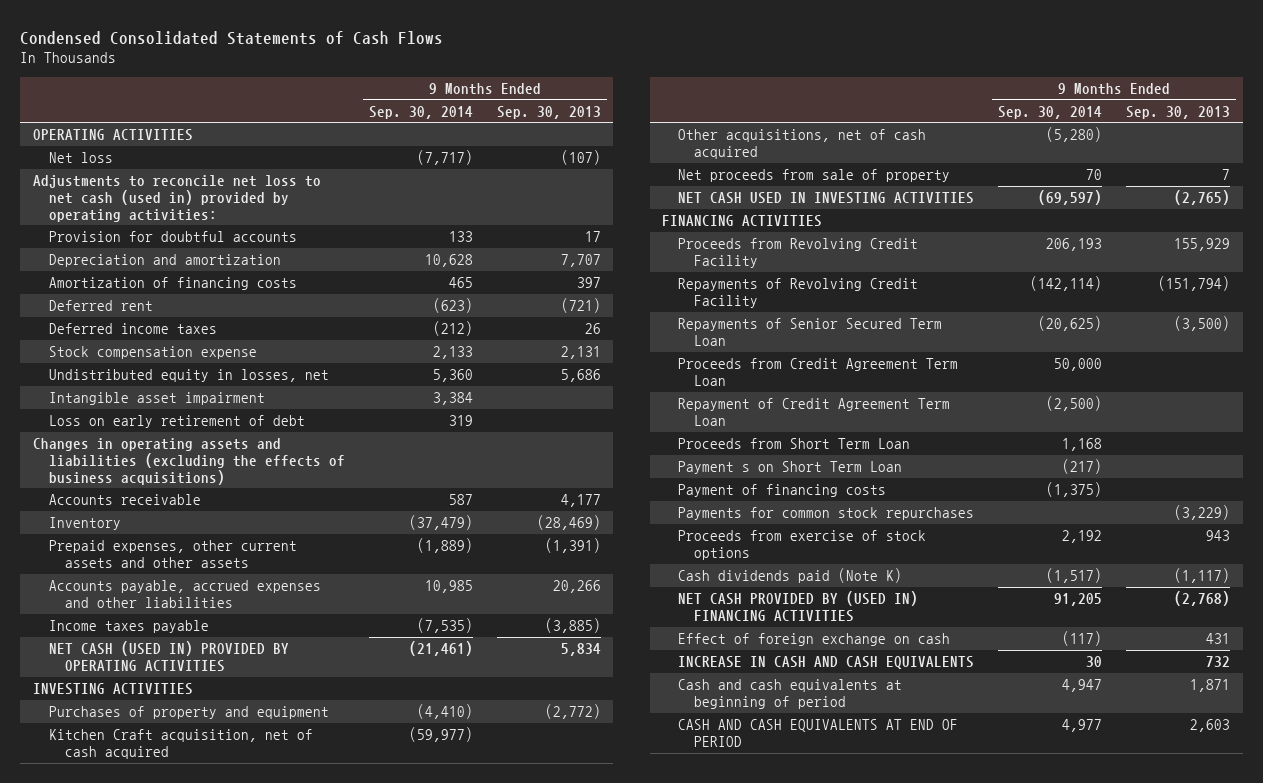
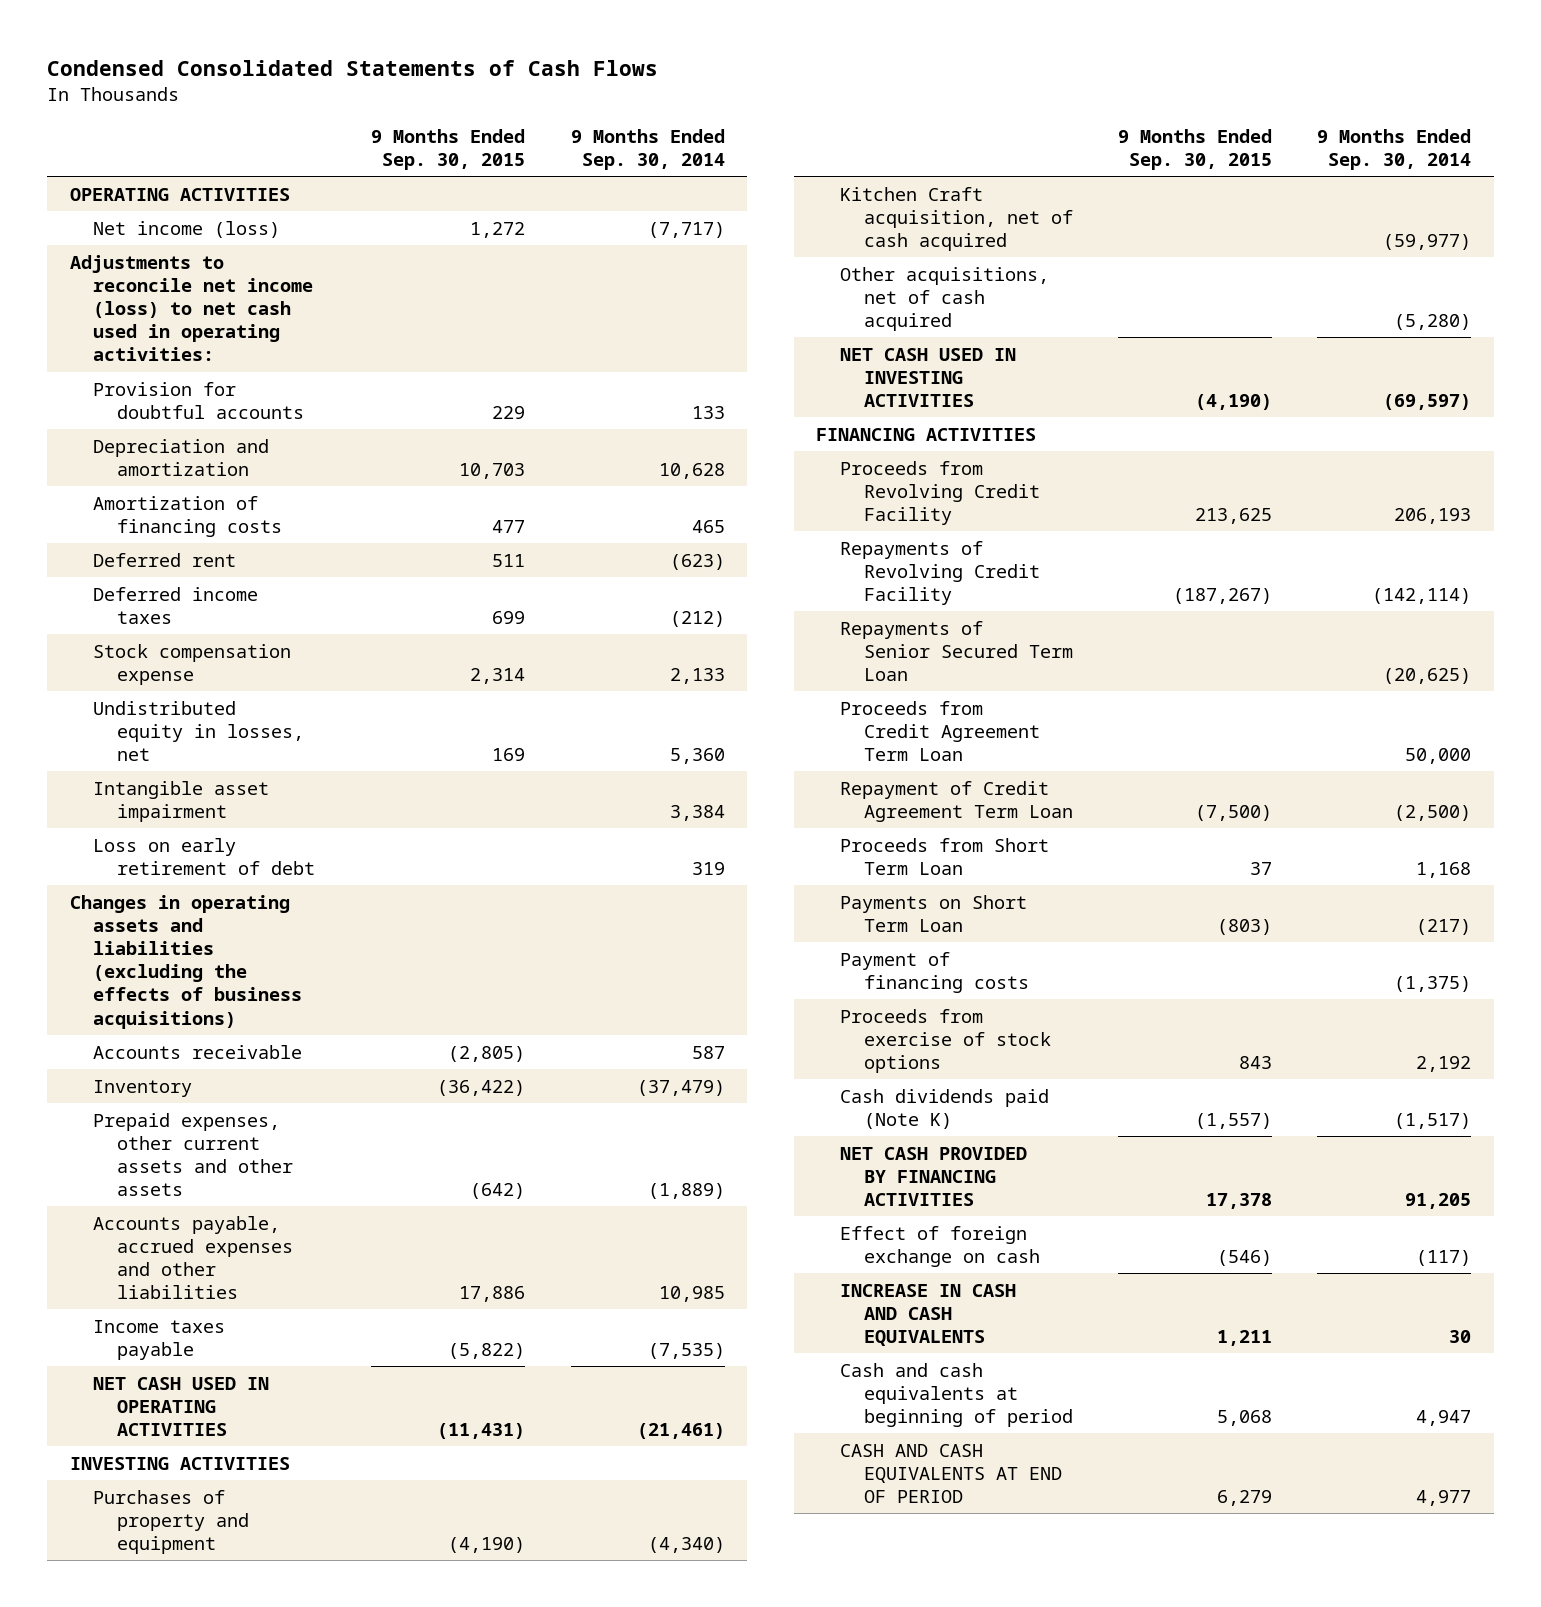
- | 9 Months Ended Sep. 30, 2014 | 9 Months Ended Sep. 30, 2013
+ | 9 Months Ended Sep. 30, 2015 | 9 Months Ended Sep. 30, 2014
- Net loss | (7,717) | (107)
- Adjustments to reconcile net loss to net cash (used in) provided by operating activities:
+ Net income (loss) | 1,272 | (7,717)
+ Adjustments to reconcile net income (loss) to net cash used in operating activities:
- NET CASH (USED IN) PROVIDED BY OPERATING ACTIVITIES | (21,461) | 5,834
+ NET CASH USED IN OPERATING ACTIVITIES | (11,431) | (21,461)
- Purchases of property and equipment | (4,410) | (2,772)
+ Purchases of property and equipment | (4,190) | (4,340)
- Net proceeds from sale of property | 70 | 7
- Payment s on Short Term Loan | (217) |
+ Payments on Short Term Loan | (803) | (217)
- Payments for common stock repurchases | | (3,229)
- NET CASH PROVIDED BY (USED IN) FINANCING ACTIVITIES | 91,205 | (2,768)
+ NET CASH PROVIDED BY FINANCING ACTIVITIES | 17,378 | 91,205

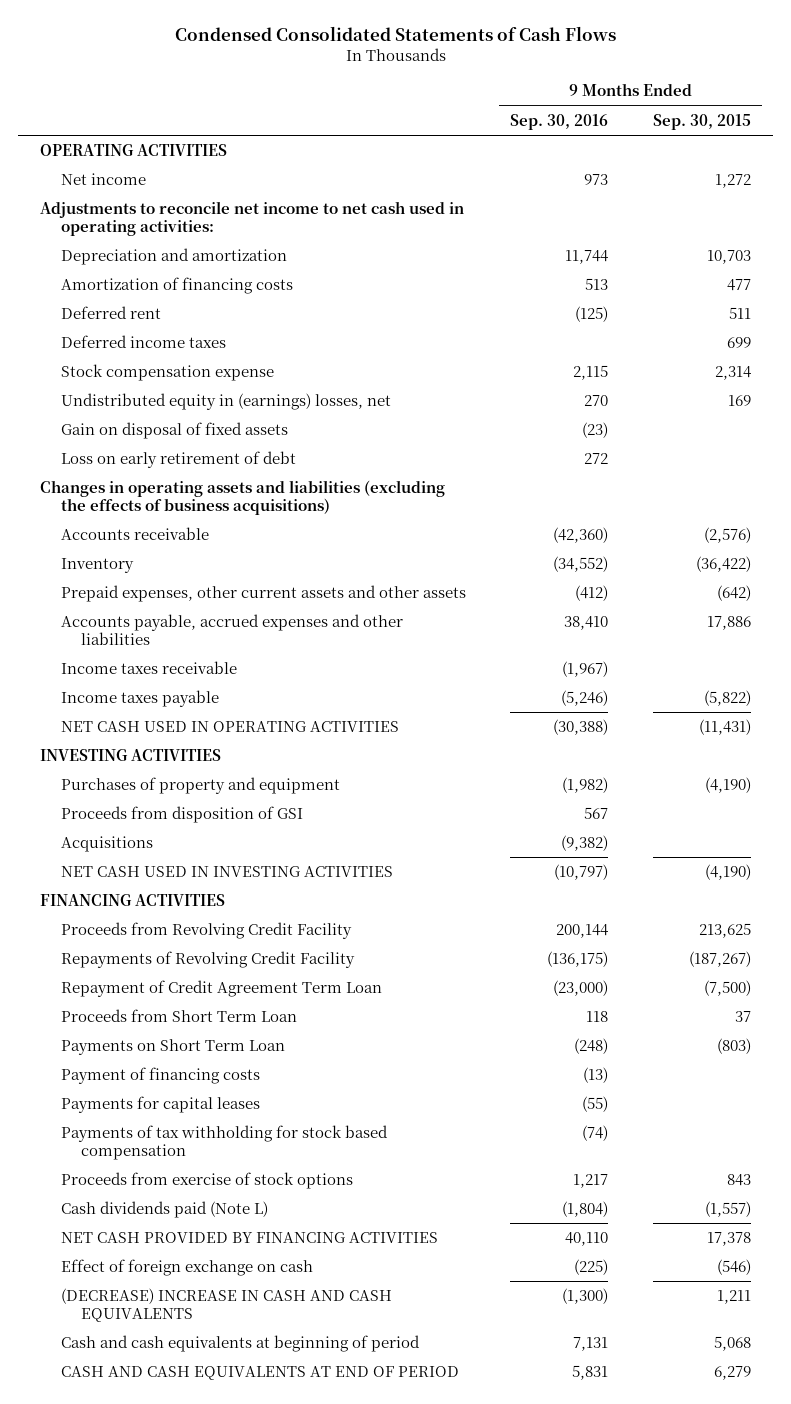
- | 9 Months Ended Sep. 30, 2015 | 9 Months Ended Sep. 30, 2014
+ | 9 Months Ended Sep. 30, 2016 | 9 Months Ended Sep. 30, 2015
- Net income (loss) | 1,272 | (7,717)
- Adjustments to reconcile net income (loss) to net cash used in operating activities:
- Provision for doubtful accounts | 229 | 133
+ Net income | 973 | 1,272
+ Adjustments to reconcile net income to net cash used in operating activities:
- Undistributed equity in losses, net | 169 | 5,360
- Intangible asset impairment | | 3,384
+ Undistributed equity in (earnings) losses, net | 270 | 169
+ Gain on disposal of fixed assets | (23) |
- Accounts receivable | (2,805) | 587
+ Accounts receivable | (42,360) | (2,576)
+ Income taxes receivable | (1,967) |
- Kitchen Craft acquisition, net of cash acquired | | (59,977)
- Other acquisitions, net of cash acquired | | (5,280)
+ Proceeds from disposition of GSI | 567 |
+ Acquisitions | (9,382) |
- Repayments of Senior Secured Term Loan | | (20,625)
- Proceeds from Credit Agreement Term Loan | | 50,000
+ Payments for capital leases | (55) |
+ Payments of tax withholding for stock based compensation | (74) |
- Cash dividends paid (Note K) | (1,557) | (1,517)
+ Cash dividends paid (Note L) | (1,804) | (1,557)
- INCREASE IN CASH AND CASH EQUIVALENTS | 1,211 | 30
+ (DECREASE) INCREASE IN CASH AND CASH EQUIVALENTS | (1,300) | 1,211

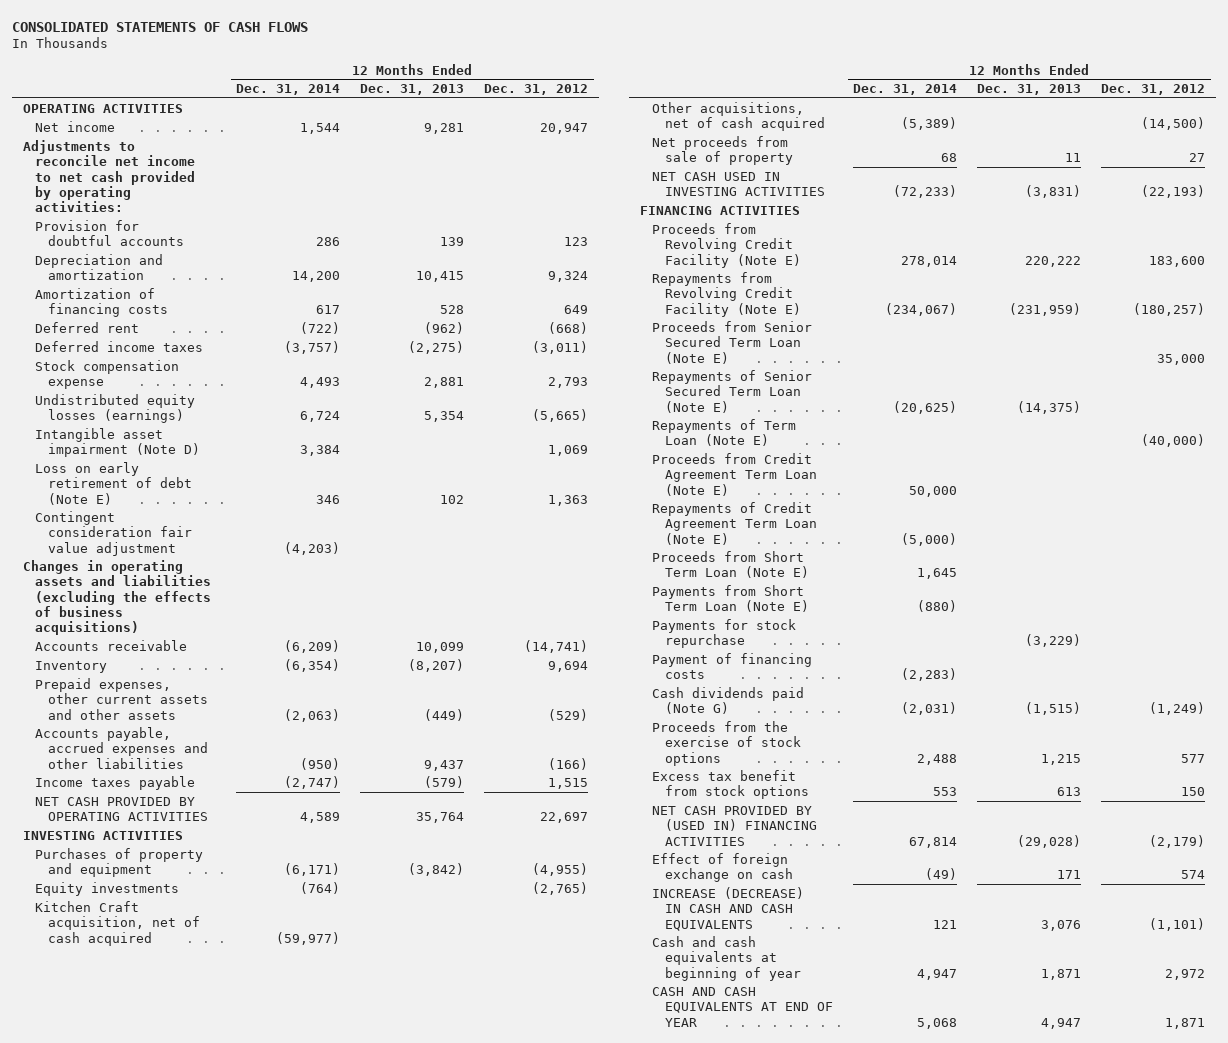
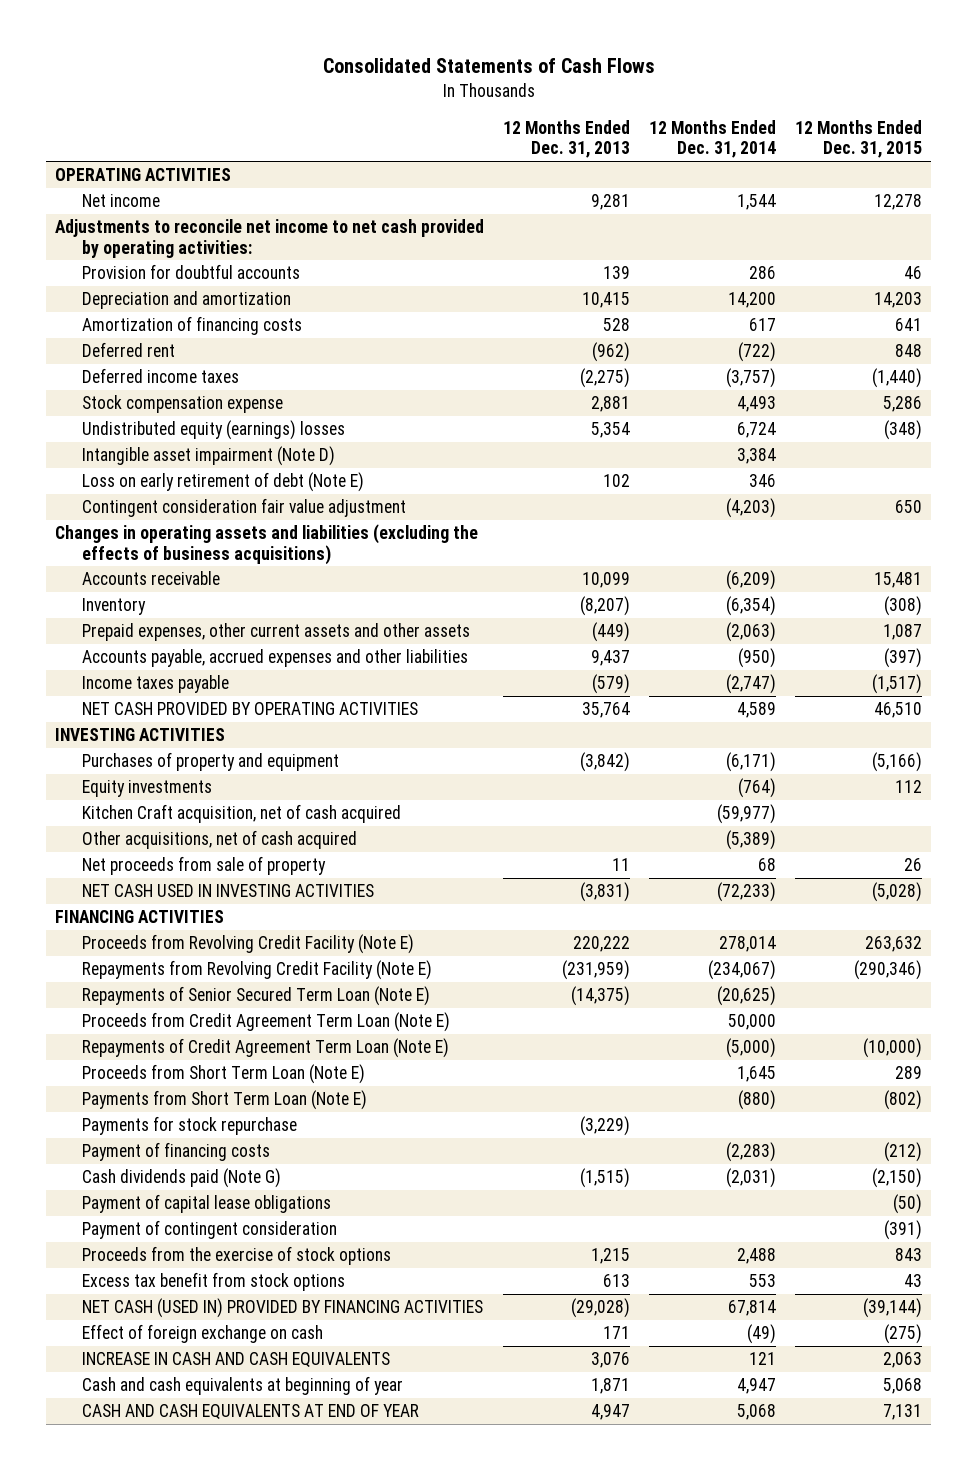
- CONSOLIDATED STATEMENTS OF CASH FLOWS
+ Consolidated Statements of Cash Flows
- | 12 Months Ended Dec. 31, 2014 | 12 Months Ended Dec. 31, 2013 | 12 Months Ended Dec. 31, 2012
+ | 12 Months Ended Dec. 31, 2013 | 12 Months Ended Dec. 31, 2014 | 12 Months Ended Dec. 31, 2015
- Undistributed equity losses (earnings) | 6,724 | 5,354 | (5,665)
+ Undistributed equity (earnings) losses | 5,354 | 6,724 | (348)
- Proceeds from Senior Secured Term Loan (Note E) | | | 35,000
- Repayments of Term Loan (Note E) | | | (40,000)
+ Payment of capital lease obligations | | | (50)
+ Payment of contingent consideration | | | (391)
- NET CASH PROVIDED BY (USED IN) FINANCING ACTIVITIES | 67,814 | (29,028) | (2,179)
+ NET CASH (USED IN) PROVIDED BY FINANCING ACTIVITIES | (29,028) | 67,814 | (39,144)
- INCREASE (DECREASE) IN CASH AND CASH EQUIVALENTS | 121 | 3,076 | (1,101)
+ INCREASE IN CASH AND CASH EQUIVALENTS | 3,076 | 121 | 2,063

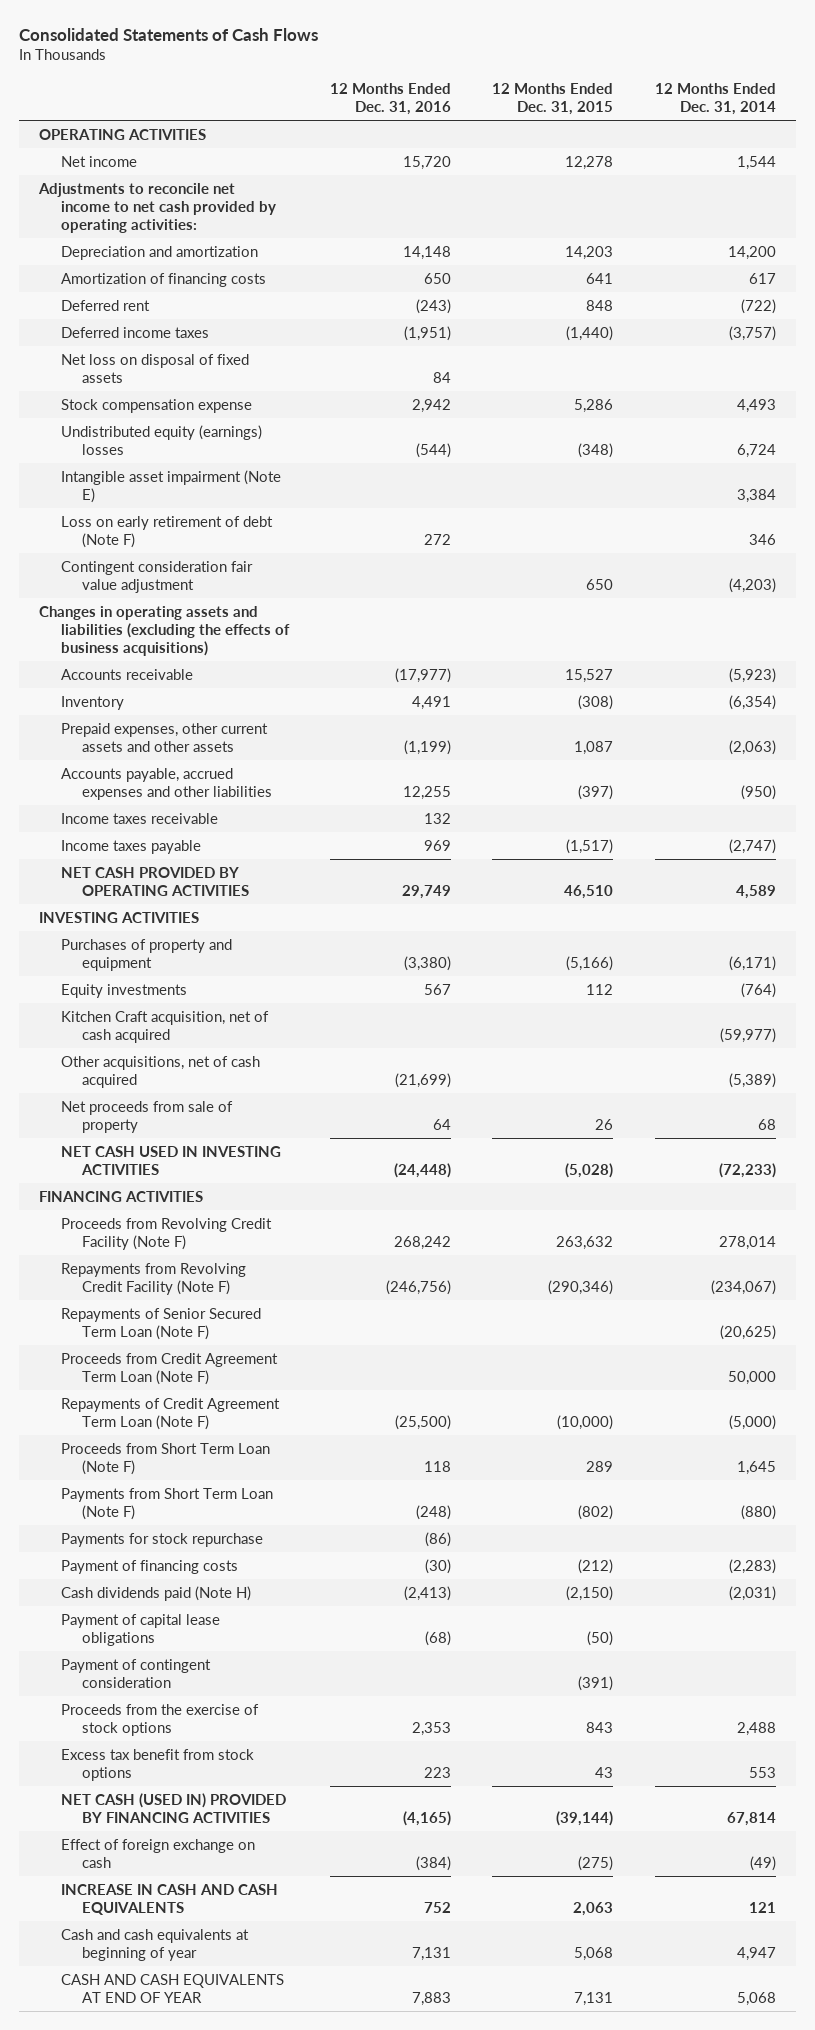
- | 12 Months Ended Dec. 31, 2013 | 12 Months Ended Dec. 31, 2014 | 12 Months Ended Dec. 31, 2015
+ | 12 Months Ended Dec. 31, 2016 | 12 Months Ended Dec. 31, 2015 | 12 Months Ended Dec. 31, 2014
- Provision for doubtful accounts | 139 | 286 | 46
+ Net loss on disposal of fixed assets | 84 | |
- Intangible asset impairment (Note D) | | 3,384 |
- Loss on early retirement of debt (Note E) | 102 | 346 |
+ Intangible asset impairment (Note E) | | | 3,384
+ Loss on early retirement of debt (Note F) | 272 | | 346
- Accounts receivable | 10,099 | (6,209) | 15,481
+ Accounts receivable | (17,977) | 15,527 | (5,923)
+ Income taxes receivable | 132 | |
- Proceeds from Revolving Credit Facility (Note E) | 220,222 | 278,014 | 263,632
- Repayments from Revolving Credit Facility (Note E) | (231,959) | (234,067) | (290,346)
- Repayments of Senior Secured Term Loan (Note E) | (14,375) | (20,625) |
- Proceeds from Credit Agreement Term Loan (Note E) | | 50,000 |
- Repayments of Credit Agreement Term Loan (Note E) | | (5,000) | (10,000)
- Proceeds from Short Term Loan (Note E) | | 1,645 | 289
- Payments from Short Term Loan (Note E) | | (880) | (802)
+ Proceeds from Revolving Credit Facility (Note F) | 268,242 | 263,632 | 278,014
+ Repayments from Revolving Credit Facility (Note F) | (246,756) | (290,346) | (234,067)
+ Repayments of Senior Secured Term Loan (Note F) | | | (20,625)
+ Proceeds from Credit Agreement Term Loan (Note F) | | | 50,000
+ Repayments of Credit Agreement Term Loan (Note F) | (25,500) | (10,000) | (5,000)
+ Proceeds from Short Term Loan (Note F) | 118 | 289 | 1,645
+ Payments from Short Term Loan (Note F) | (248) | (802) | (880)
- Cash dividends paid (Note G) | (1,515) | (2,031) | (2,150)
+ Cash dividends paid (Note H) | (2,413) | (2,150) | (2,031)

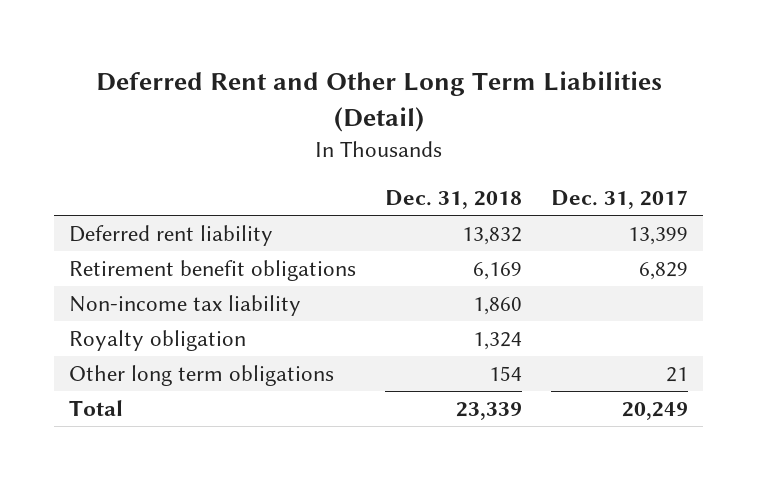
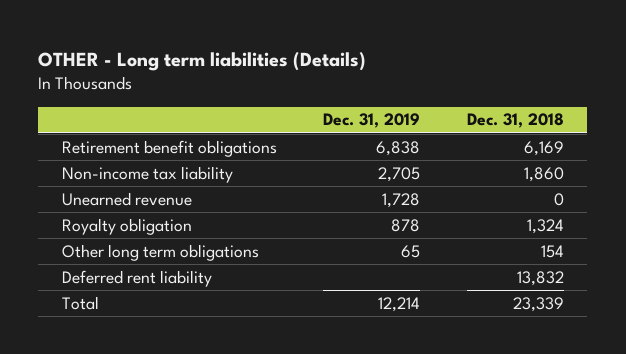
- Deferred Rent and Other Long Term Liabilities (Detail)
+ OTHER - Long term liabilities (Details)
- | Dec. 31, 2018 | Dec. 31, 2017
+ | Dec. 31, 2019 | Dec. 31, 2018
+ Unearned revenue | 1,728 | 0
moved down: Deferred rent liability | | 13,832

